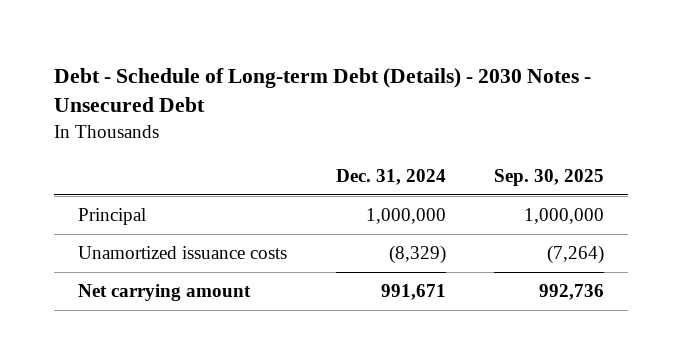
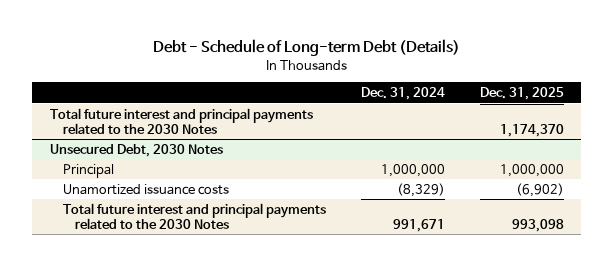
- Debt - Schedule of Long-term Debt (Details) - 2030 Notes - Unsecured Debt
+ Debt - Schedule of Long-term Debt (Details)
- | Dec. 31, 2024 | Sep. 30, 2025
+ | Dec. 31, 2024 | Dec. 31, 2025
+ Total future interest and principal payments related to the 2030 Notes | | 1,174,370
+ Unsecured Debt, 2030 Notes
- Net carrying amount | 991,671 | 992,736
+ Total future interest and principal payments related to the 2030 Notes | 991,671 | 993,098

